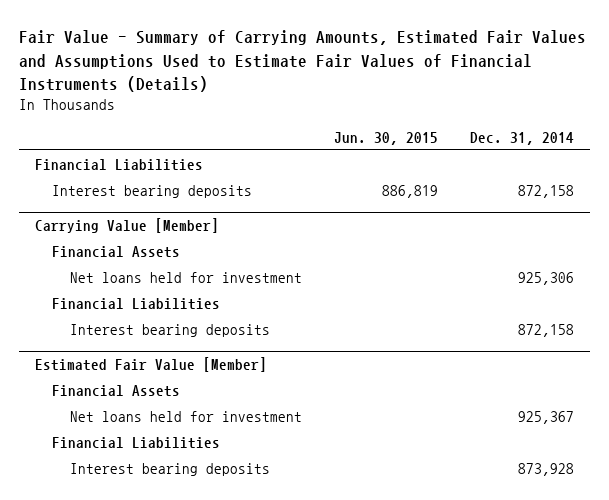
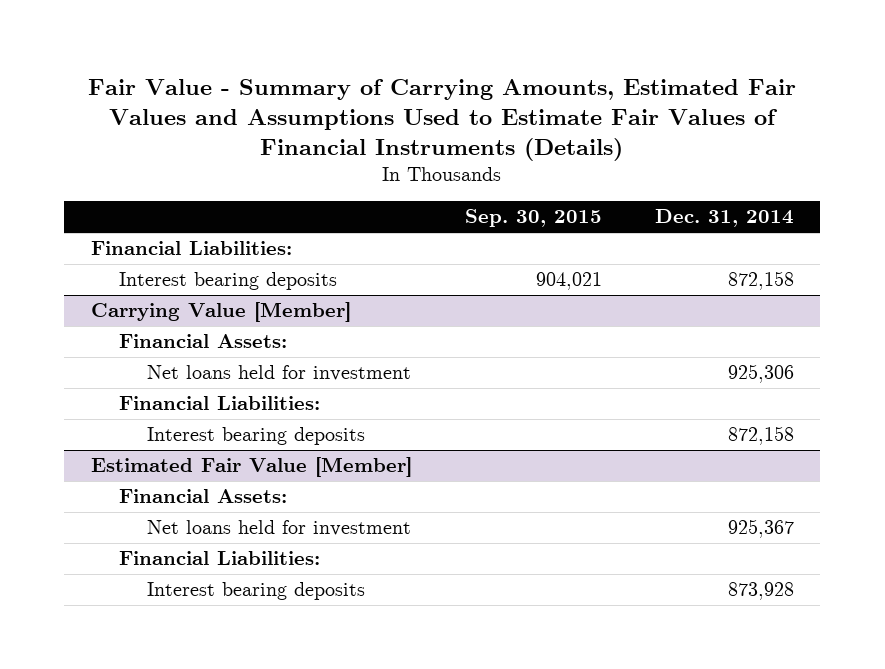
- | Jun. 30, 2015 | Dec. 31, 2014
+ | Sep. 30, 2015 | Dec. 31, 2014
- Financial Liabilities
+ Financial Liabilities:
@ Carrying Value [Member]
- Financial Assets
+ Financial Assets:
- Financial Liabilities
+ Financial Liabilities:
@ Estimated Fair Value [Member]
- Financial Assets
+ Financial Assets:
- Financial Liabilities
+ Financial Liabilities:

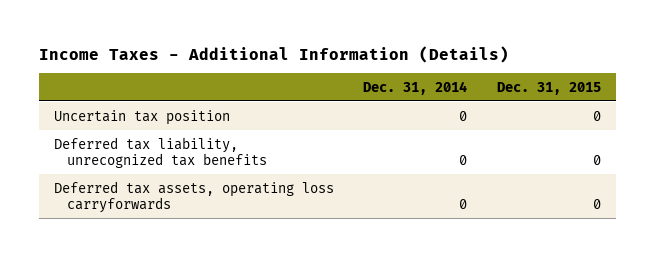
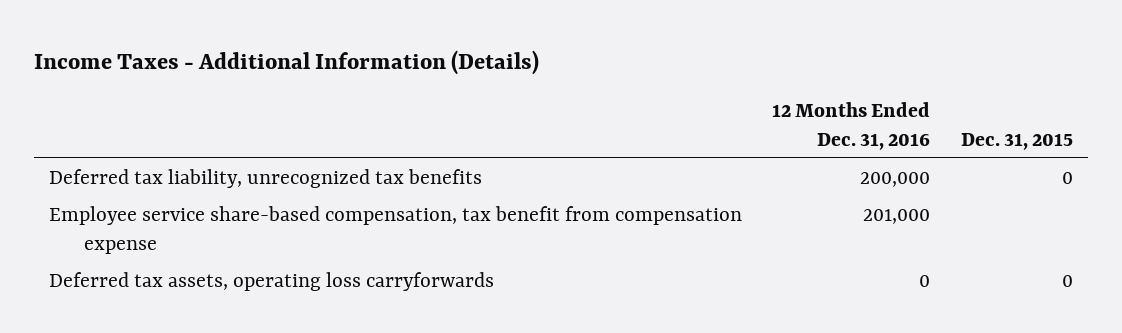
- | Dec. 31, 2014 | Dec. 31, 2015
+ | 12 Months Ended Dec. 31, 2016 | Dec. 31, 2015
- Uncertain tax position | 0 | 0
+ Employee service share-based compensation, tax benefit from compensation expense | 201,000 |

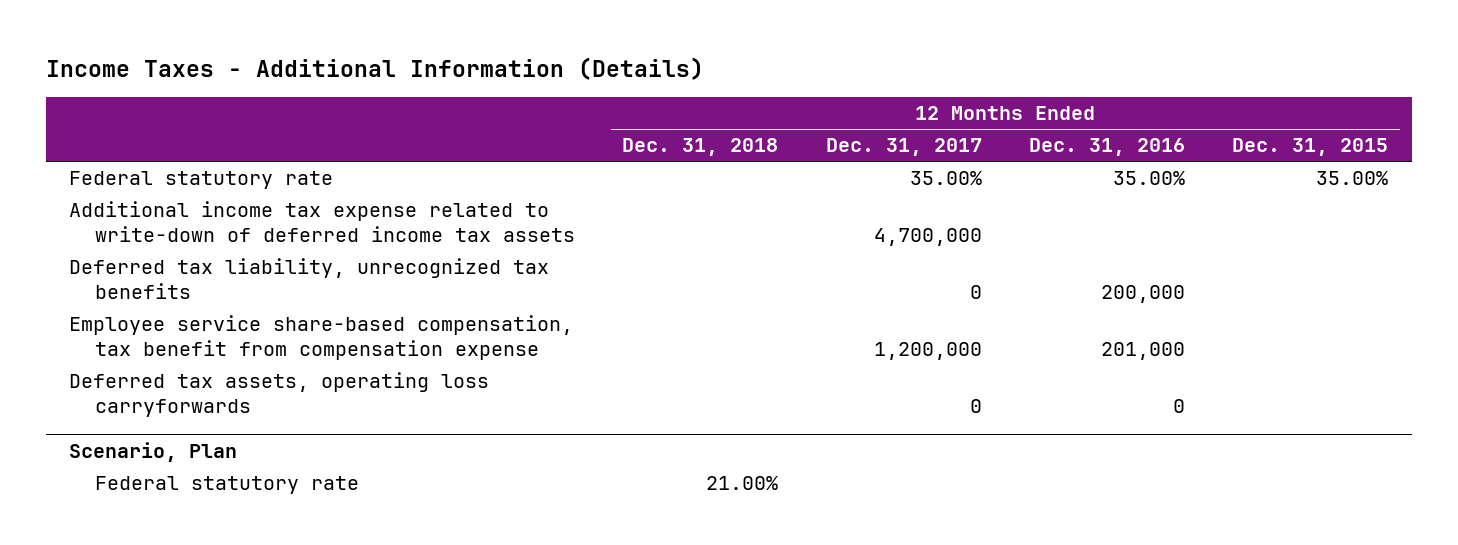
- | 12 Months Ended Dec. 31, 2016 | Dec. 31, 2015
+ | 12 Months Ended Dec. 31, 2018 | 12 Months Ended Dec. 31, 2017 | 12 Months Ended Dec. 31, 2016 | 12 Months Ended Dec. 31, 2015
+ Federal statutory rate | | 35.00% | 35.00% | 35.00%
+ Additional income tax expense related to write-down of deferred income tax assets | | 4,700,000 | |
+ Scenario, Plan
+ Federal statutory rate | 21.00% | | |

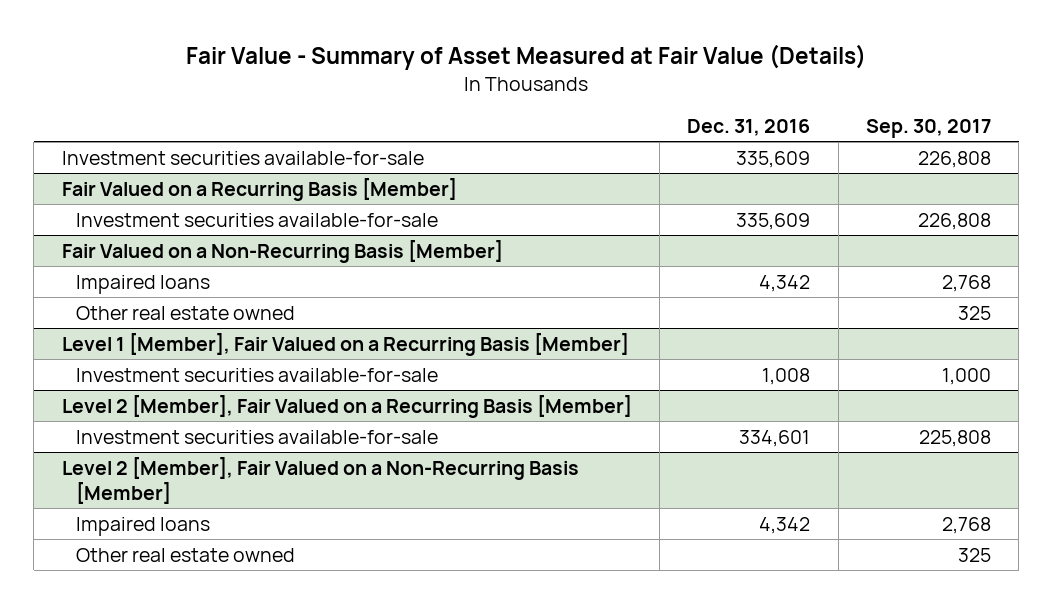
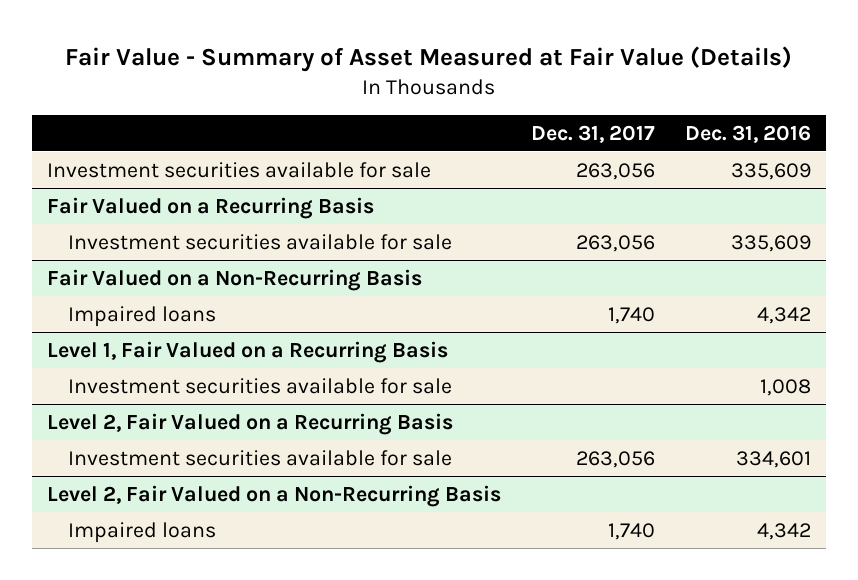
- | Dec. 31, 2016 | Sep. 30, 2017
+ | Dec. 31, 2017 | Dec. 31, 2016
- Investment securities available-for-sale | 335,609 | 226,808
- Fair Valued on a Recurring Basis [Member]
- Investment securities available-for-sale | 335,609 | 226,808
- Fair Valued on a Non-Recurring Basis [Member]
+ Investment securities available for sale | 263,056 | 335,609
+ Fair Valued on a Recurring Basis
+ Investment securities available for sale | 263,056 | 335,609
+ Fair Valued on a Non-Recurring Basis
- Other real estate owned | | 325
- Level 1 [Member], Fair Valued on a Recurring Basis [Member]
- Investment securities available-for-sale | 1,008 | 1,000
- Level 2 [Member], Fair Valued on a Recurring Basis [Member]
- Investment securities available-for-sale | 334,601 | 225,808
- Level 2 [Member], Fair Valued on a Non-Recurring Basis [Member]
+ Level 1, Fair Valued on a Recurring Basis
+ Investment securities available for sale | | 1,008
+ Level 2, Fair Valued on a Recurring Basis
+ Investment securities available for sale | 263,056 | 334,601
+ Level 2, Fair Valued on a Non-Recurring Basis
- Other real estate owned | | 325

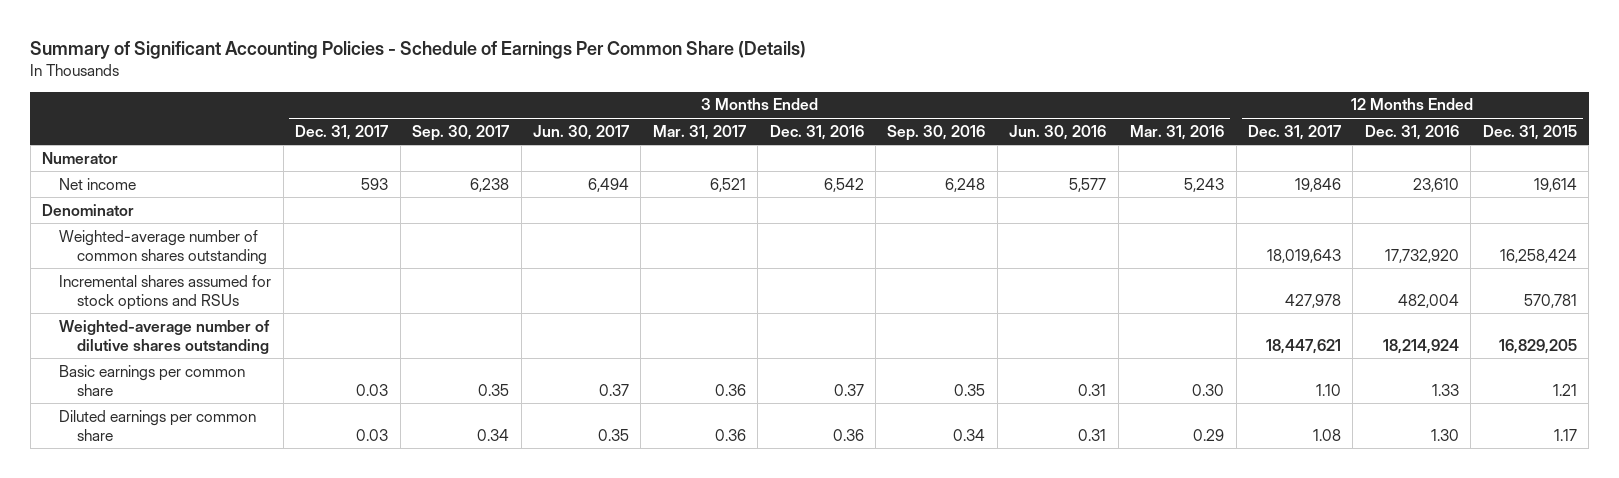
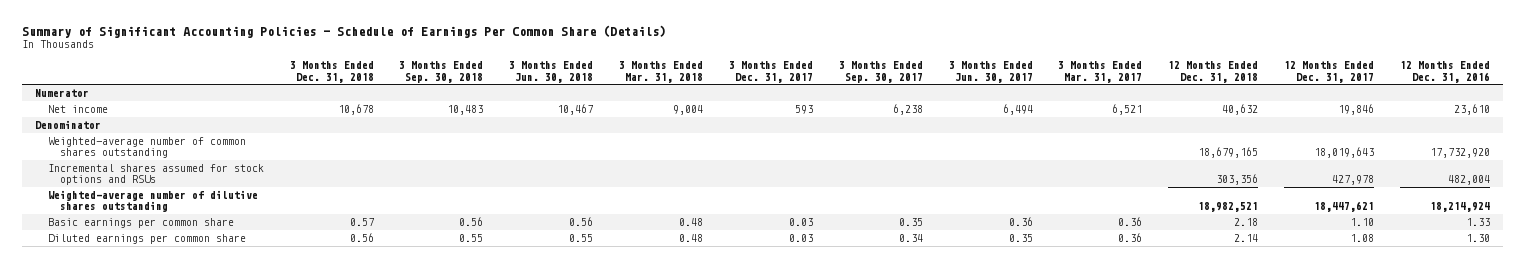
- | 3 Months Ended Dec. 31, 2017 | 3 Months Ended Sep. 30, 2017 | 3 Months Ended Jun. 30, 2017 | 3 Months Ended Mar. 31, 2017 | 3 Months Ended Dec. 31, 2016 | 3 Months Ended Sep. 30, 2016 | 3 Months Ended Jun. 30, 2016 | 3 Months Ended Mar. 31, 2016 | 12 Months Ended Dec. 31, 2017 | 12 Months Ended Dec. 31, 2016 | 12 Months Ended Dec. 31, 2015
+ | 3 Months Ended Dec. 31, 2018 | 3 Months Ended Sep. 30, 2018 | 3 Months Ended Jun. 30, 2018 | 3 Months Ended Mar. 31, 2018 | 3 Months Ended Dec. 31, 2017 | 3 Months Ended Sep. 30, 2017 | 3 Months Ended Jun. 30, 2017 | 3 Months Ended Mar. 31, 2017 | 12 Months Ended Dec. 31, 2018 | 12 Months Ended Dec. 31, 2017 | 12 Months Ended Dec. 31, 2016
- Basic earnings per common share | 0.03 | 0.35 | 0.37 | 0.36 | 0.37 | 0.35 | 0.31 | 0.30 | 1.10 | 1.33 | 1.21
+ Basic earnings per common share | 0.57 | 0.56 | 0.56 | 0.48 | 0.03 | 0.35 | 0.36 | 0.36 | 2.18 | 1.10 | 1.33

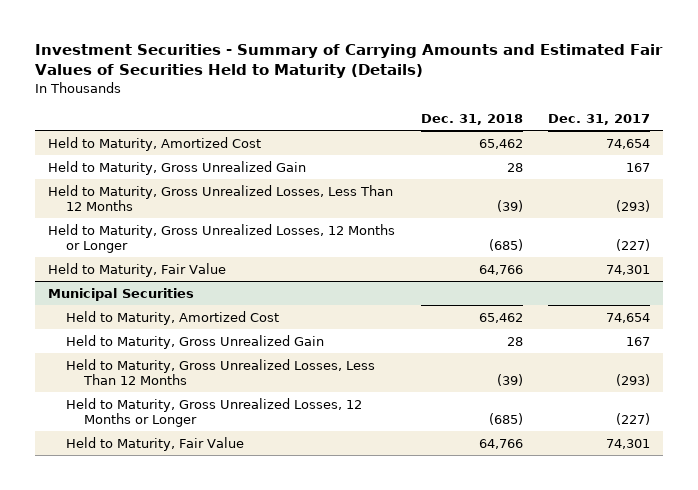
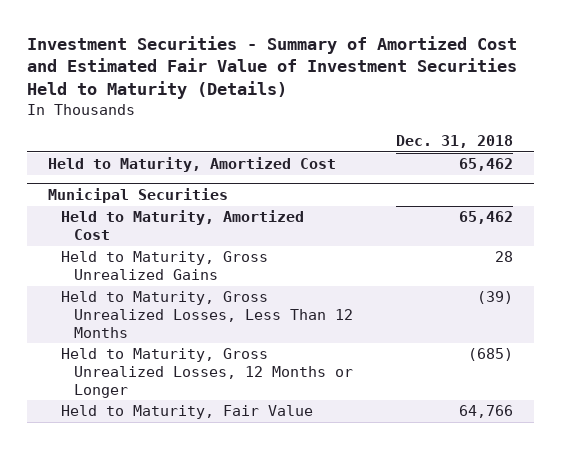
- Investment Securities - Summary of Carrying Amounts and Estimated Fair Values of Securities Held to Maturity (Details)
+ Investment Securities - Summary of Amortized Cost and Estimated Fair Value of Investment Securities Held to Maturity (Details)
- | Dec. 31, 2018 | Dec. 31, 2017
+ | Dec. 31, 2018
- Held to Maturity, Gross Unrealized Gain | 28 | 167
- Held to Maturity, Gross Unrealized Losses, Less Than 12 Months | (39) | (293)
- Held to Maturity, Gross Unrealized Losses, 12 Months or Longer | (685) | (227)
- Held to Maturity, Fair Value | 64,766 | 74,301
@ Municipal Securities
- Held to Maturity, Gross Unrealized Gain | 28 | 167
+ Held to Maturity, Gross Unrealized Gains | 28

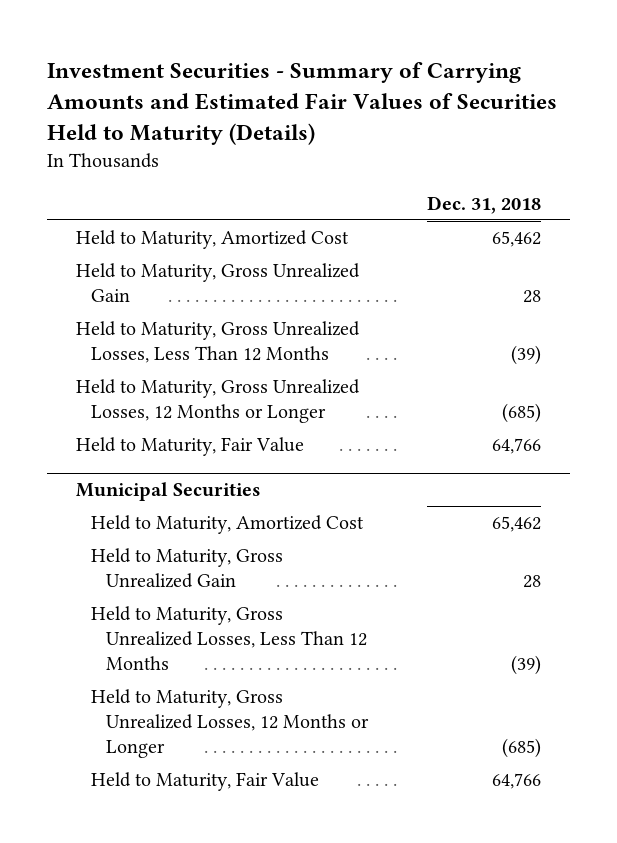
- Investment Securities - Summary of Amortized Cost and Estimated Fair Value of Investment Securities Held to Maturity (Details)
+ Investment Securities - Summary of Carrying Amounts and Estimated Fair Values of Securities Held to Maturity (Details)
+ Held to Maturity, Gross Unrealized Gain | 28
+ Held to Maturity, Gross Unrealized Losses, Less Than 12 Months | (39)
+ Held to Maturity, Gross Unrealized Losses, 12 Months or Longer | (685)
+ Held to Maturity, Fair Value | 64,766
@ Municipal Securities
- Held to Maturity, Gross Unrealized Gains | 28
+ Held to Maturity, Gross Unrealized Gain | 28

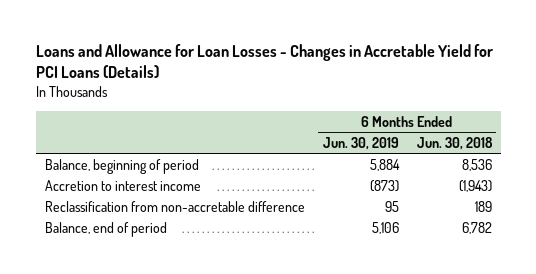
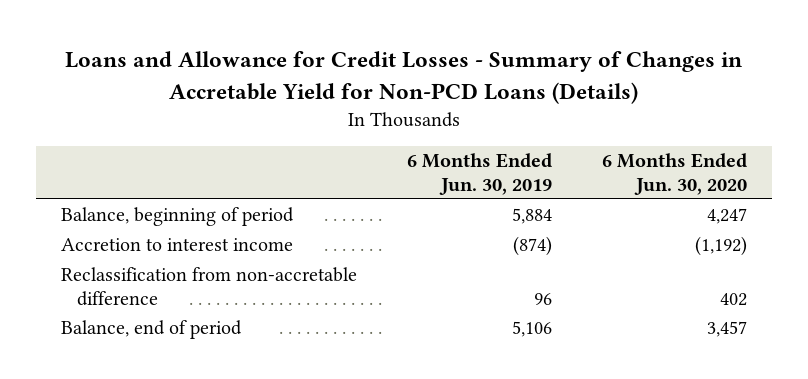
- Loans and Allowance for Loan Losses - Changes in Accretable Yield for PCI Loans (Details)
+ Loans and Allowance for Credit Losses - Summary of Changes in Accretable Yield for Non-PCD Loans (Details)
- | 6 Months Ended Jun. 30, 2019 | 6 Months Ended Jun. 30, 2018
+ | 6 Months Ended Jun. 30, 2019 | 6 Months Ended Jun. 30, 2020
- Accretion to interest income | (873) | (1,943)
- Reclassification from non-accretable difference | 95 | 189
+ Accretion to interest income | (874) | (1,192)
+ Reclassification from non-accretable difference | 96 | 402

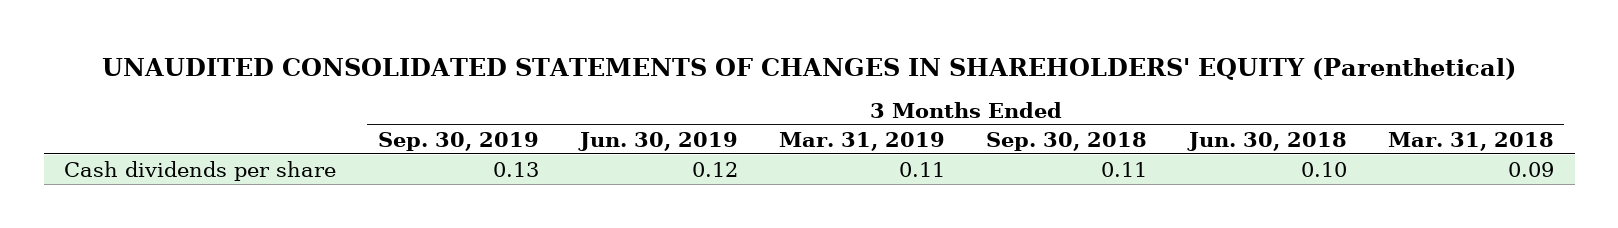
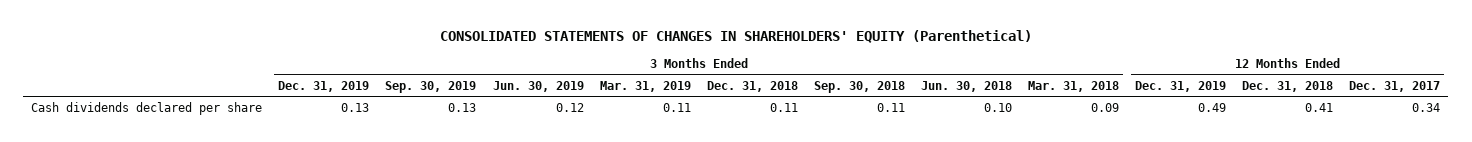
- UNAUDITED CONSOLIDATED STATEMENTS OF CHANGES IN SHAREHOLDERS' EQUITY (Parenthetical)
+ CONSOLIDATED STATEMENTS OF CHANGES IN SHAREHOLDERS' EQUITY (Parenthetical)
- | 3 Months Ended Sep. 30, 2019 | 3 Months Ended Jun. 30, 2019 | 3 Months Ended Mar. 31, 2019 | 3 Months Ended Sep. 30, 2018 | 3 Months Ended Jun. 30, 2018 | 3 Months Ended Mar. 31, 2018
+ | 3 Months Ended Dec. 31, 2019 | 3 Months Ended Sep. 30, 2019 | 3 Months Ended Jun. 30, 2019 | 3 Months Ended Mar. 31, 2019 | 3 Months Ended Dec. 31, 2018 | 3 Months Ended Sep. 30, 2018 | 3 Months Ended Jun. 30, 2018 | 3 Months Ended Mar. 31, 2018 | 12 Months Ended Dec. 31, 2019 | 12 Months Ended Dec. 31, 2018 | 12 Months Ended Dec. 31, 2017
- Cash dividends per share | 0.13 | 0.12 | 0.11 | 0.11 | 0.10 | 0.09
+ Cash dividends declared per share | 0.13 | 0.13 | 0.12 | 0.11 | 0.11 | 0.11 | 0.10 | 0.09 | 0.49 | 0.41 | 0.34

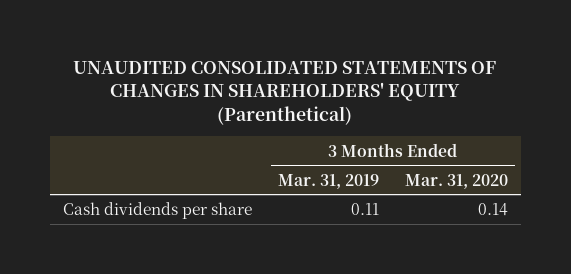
- CONSOLIDATED STATEMENTS OF CHANGES IN SHAREHOLDERS' EQUITY (Parenthetical)
+ UNAUDITED CONSOLIDATED STATEMENTS OF CHANGES IN SHAREHOLDERS' EQUITY (Parenthetical)
- | 3 Months Ended Dec. 31, 2019 | 3 Months Ended Sep. 30, 2019 | 3 Months Ended Jun. 30, 2019 | 3 Months Ended Mar. 31, 2019 | 3 Months Ended Dec. 31, 2018 | 3 Months Ended Sep. 30, 2018 | 3 Months Ended Jun. 30, 2018 | 3 Months Ended Mar. 31, 2018 | 12 Months Ended Dec. 31, 2019 | 12 Months Ended Dec. 31, 2018 | 12 Months Ended Dec. 31, 2017
+ | 3 Months Ended Mar. 31, 2019 | 3 Months Ended Mar. 31, 2020
- Cash dividends declared per share | 0.13 | 0.13 | 0.12 | 0.11 | 0.11 | 0.11 | 0.10 | 0.09 | 0.49 | 0.41 | 0.34
+ Cash dividends per share | 0.11 | 0.14

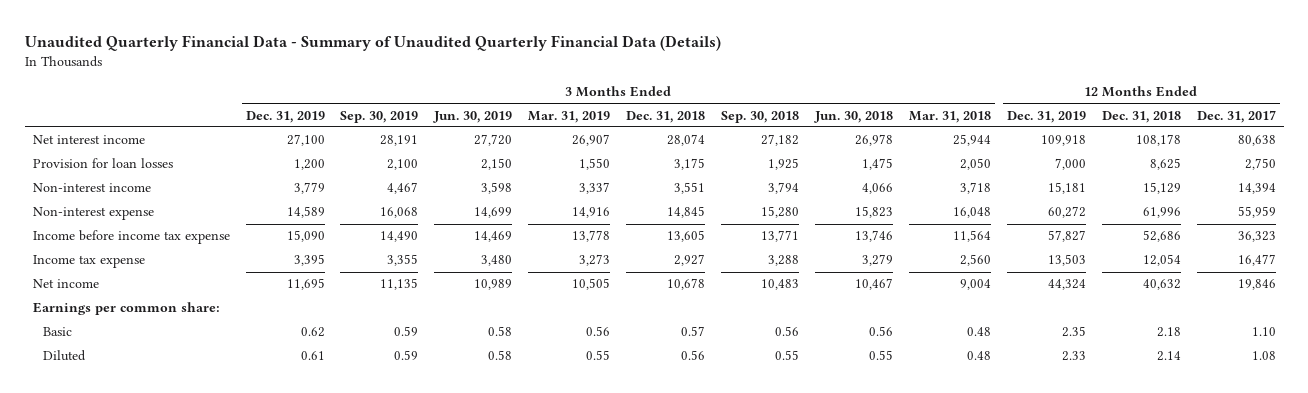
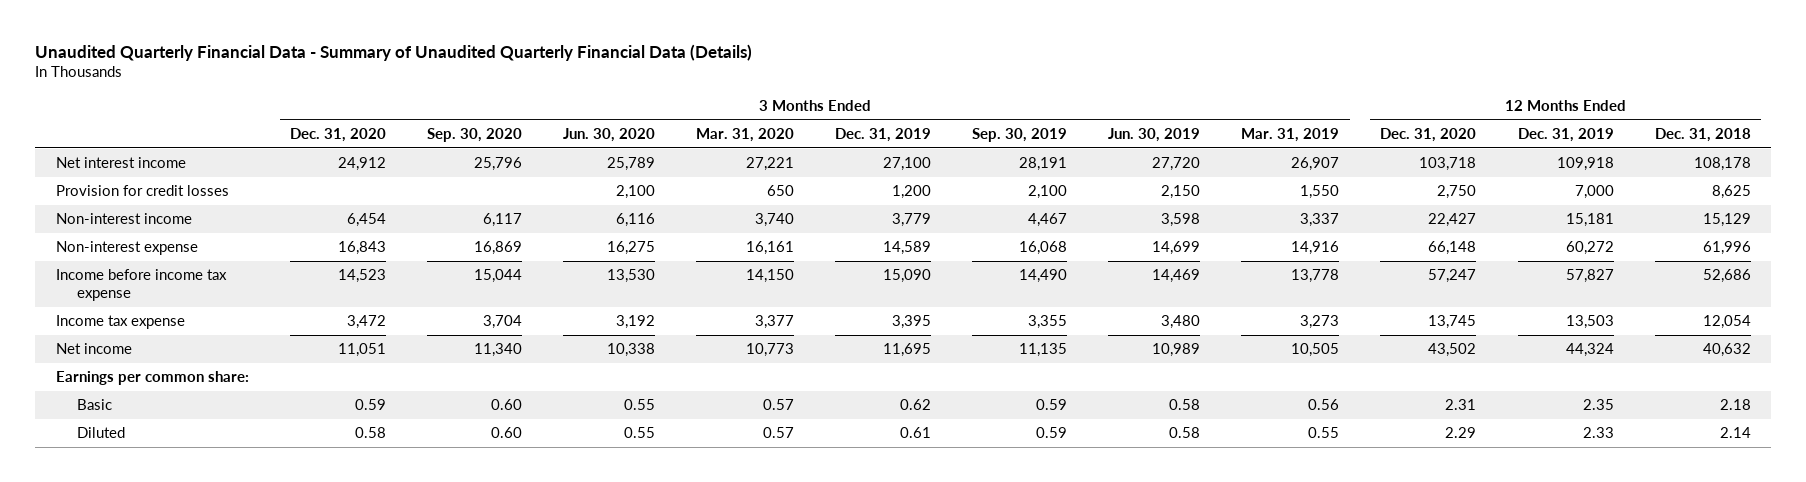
- | 3 Months Ended Dec. 31, 2019 | 3 Months Ended Sep. 30, 2019 | 3 Months Ended Jun. 30, 2019 | 3 Months Ended Mar. 31, 2019 | 3 Months Ended Dec. 31, 2018 | 3 Months Ended Sep. 30, 2018 | 3 Months Ended Jun. 30, 2018 | 3 Months Ended Mar. 31, 2018 | 12 Months Ended Dec. 31, 2019 | 12 Months Ended Dec. 31, 2018 | 12 Months Ended Dec. 31, 2017
+ | 3 Months Ended Dec. 31, 2020 | 3 Months Ended Sep. 30, 2020 | 3 Months Ended Jun. 30, 2020 | 3 Months Ended Mar. 31, 2020 | 3 Months Ended Dec. 31, 2019 | 3 Months Ended Sep. 30, 2019 | 3 Months Ended Jun. 30, 2019 | 3 Months Ended Mar. 31, 2019 | 12 Months Ended Dec. 31, 2020 | 12 Months Ended Dec. 31, 2019 | 12 Months Ended Dec. 31, 2018
- Provision for loan losses | 1,200 | 2,100 | 2,150 | 1,550 | 3,175 | 1,925 | 1,475 | 2,050 | 7,000 | 8,625 | 2,750
+ Provision for credit losses | | | 2,100 | 650 | 1,200 | 2,100 | 2,150 | 1,550 | 2,750 | 7,000 | 8,625

